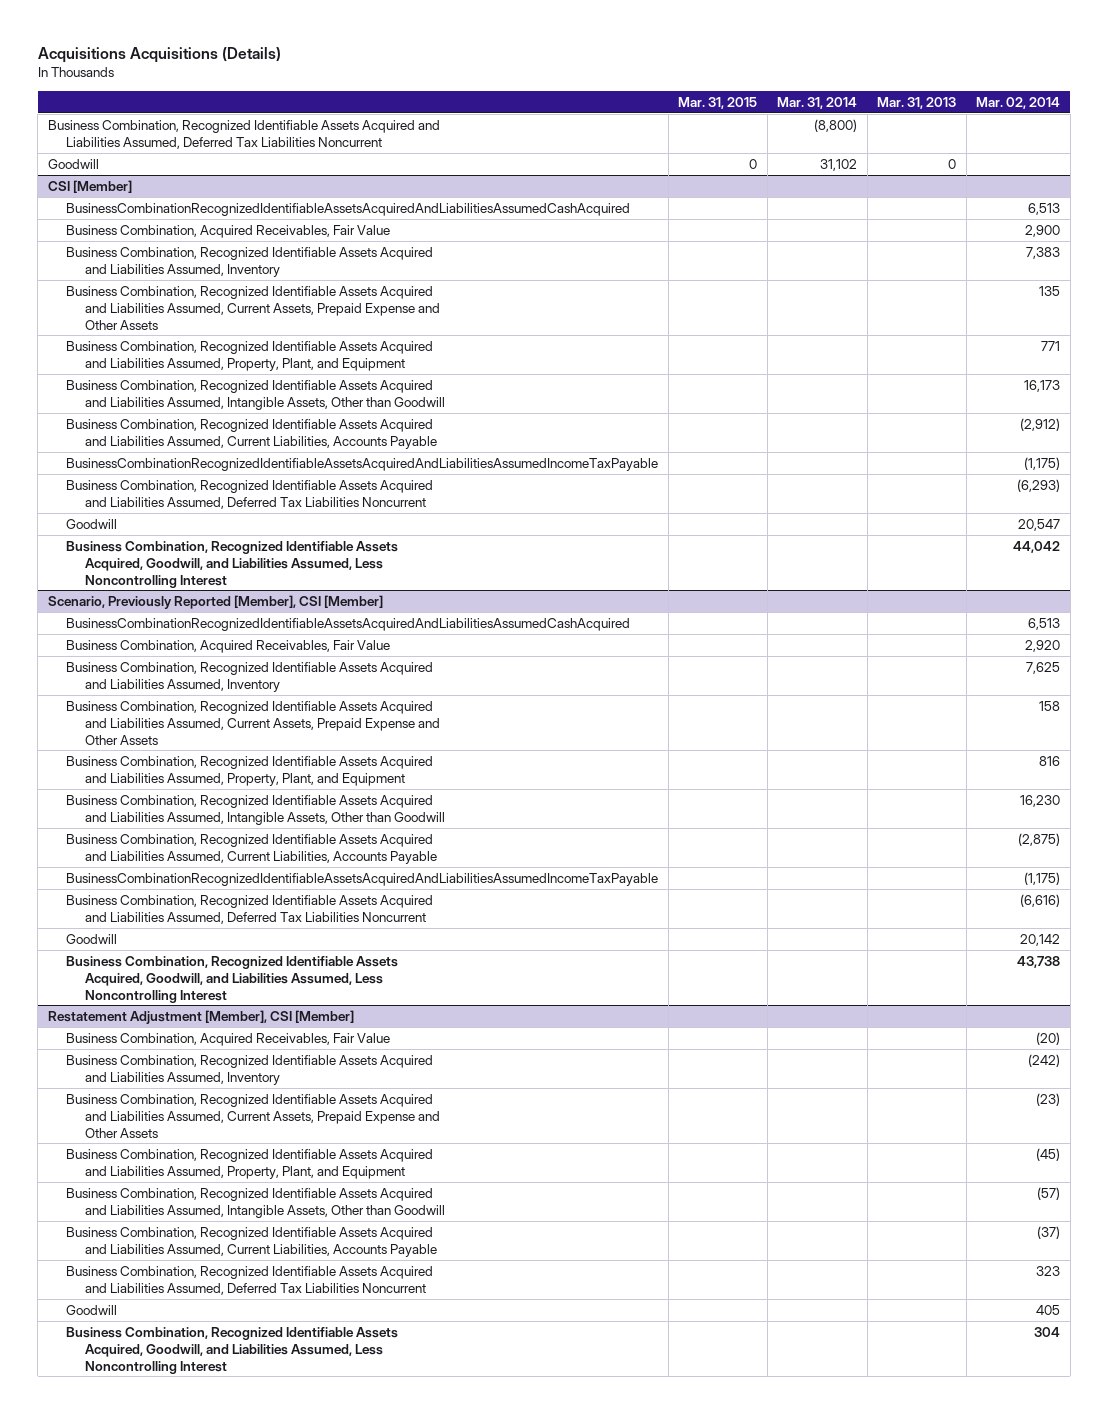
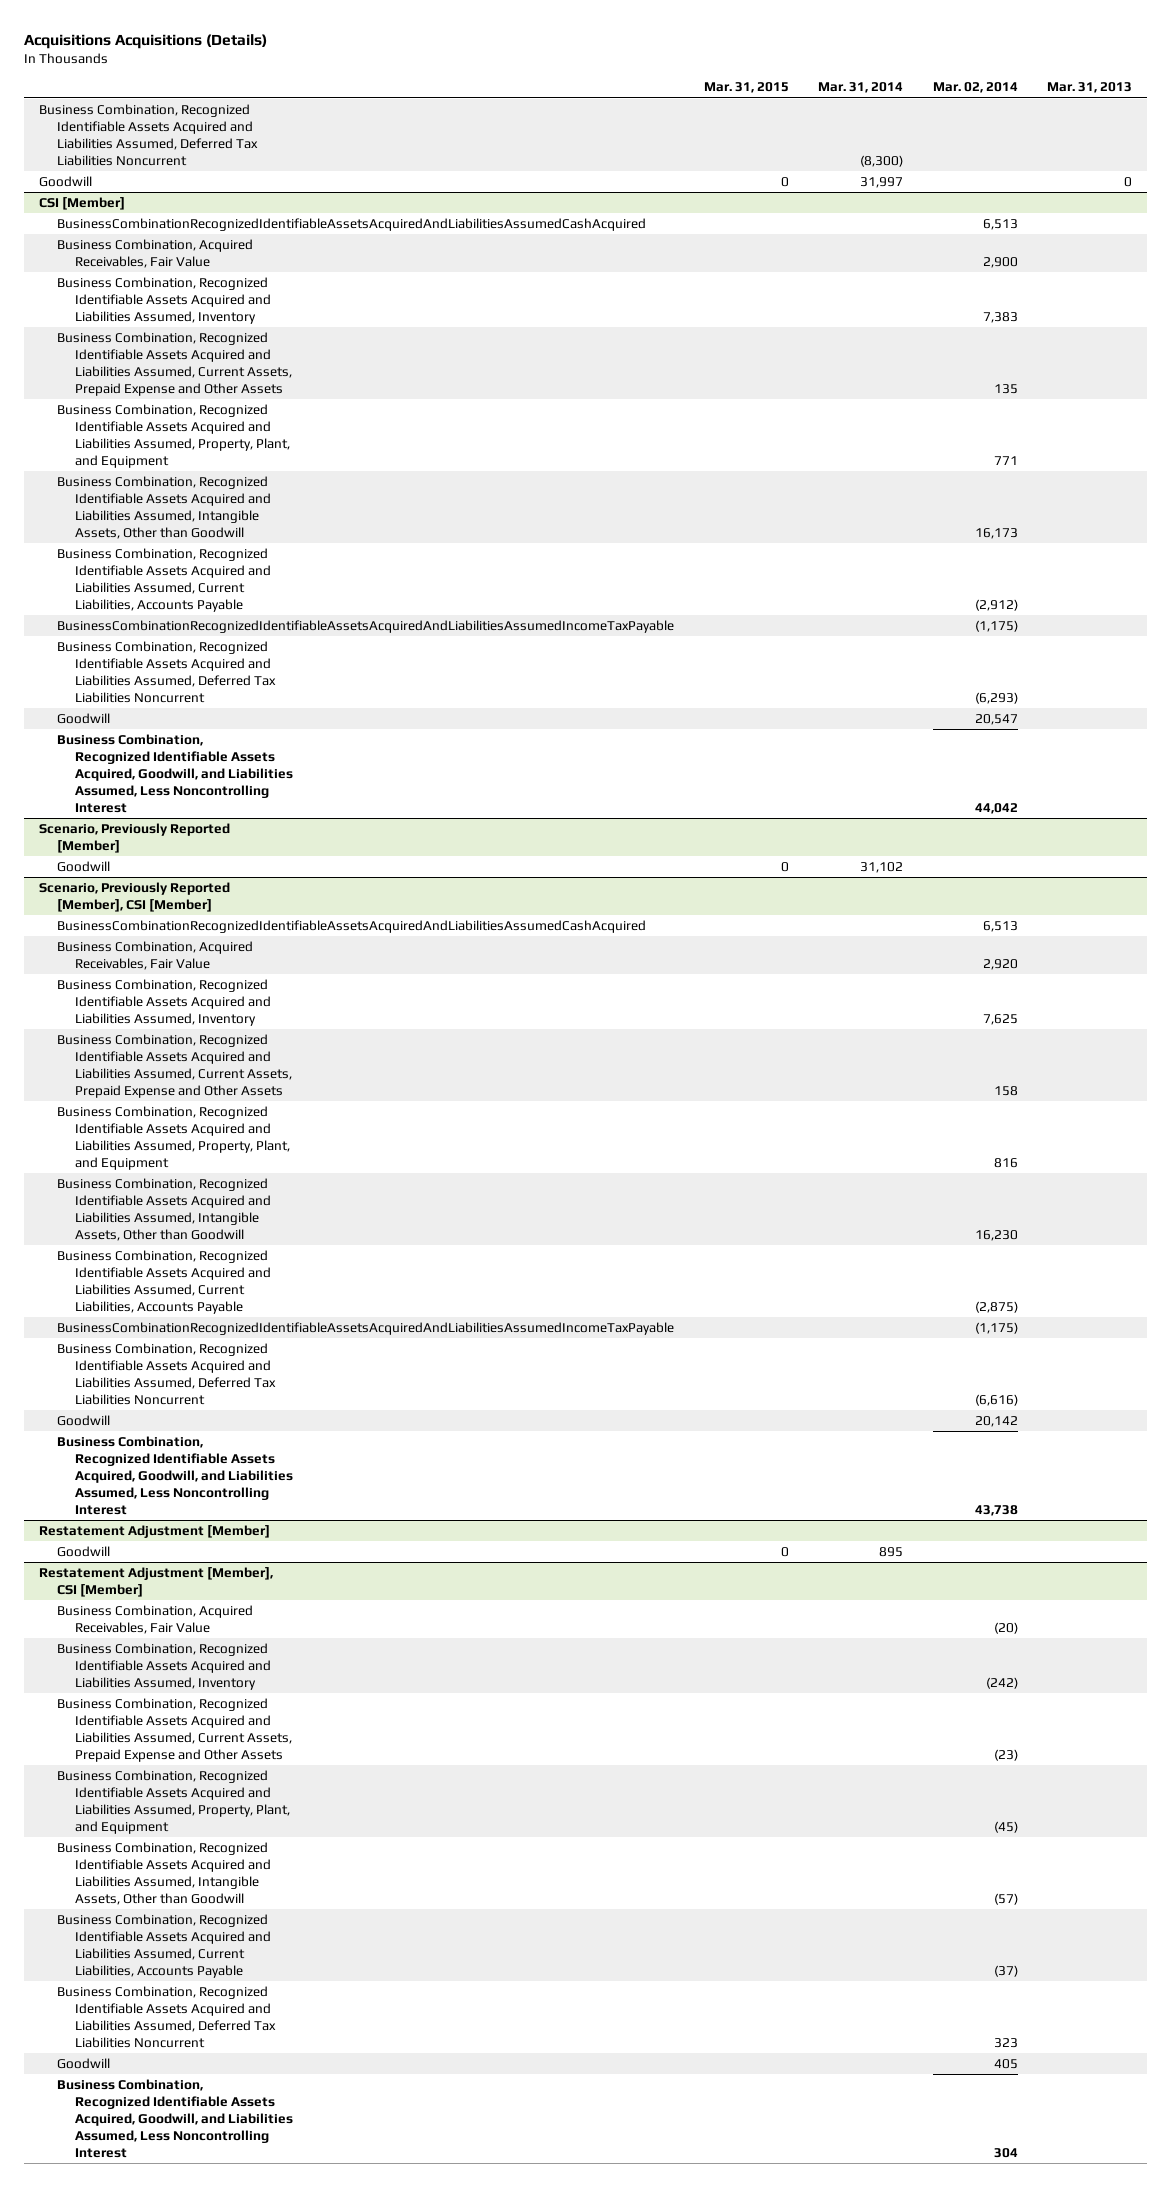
- | Mar. 31, 2015 | Mar. 31, 2014 | Mar. 31, 2013 | Mar. 02, 2014
+ | Mar. 31, 2015 | Mar. 31, 2014 | Mar. 02, 2014 | Mar. 31, 2013
- Business Combination, Recognized Identifiable Assets Acquired and Liabilities Assumed, Deferred Tax Liabilities Noncurrent | | (8,800) | |
- Goodwill | 0 | 31,102 | 0 |
+ Business Combination, Recognized Identifiable Assets Acquired and Liabilities Assumed, Deferred Tax Liabilities Noncurrent | | (8,300) | |
+ Goodwill | 0 | 31,997 | | 0
+ Scenario, Previously Reported [Member]
+ Goodwill | 0 | 31,102 | |
+ Restatement Adjustment [Member]
+ Goodwill | 0 | 895 | |

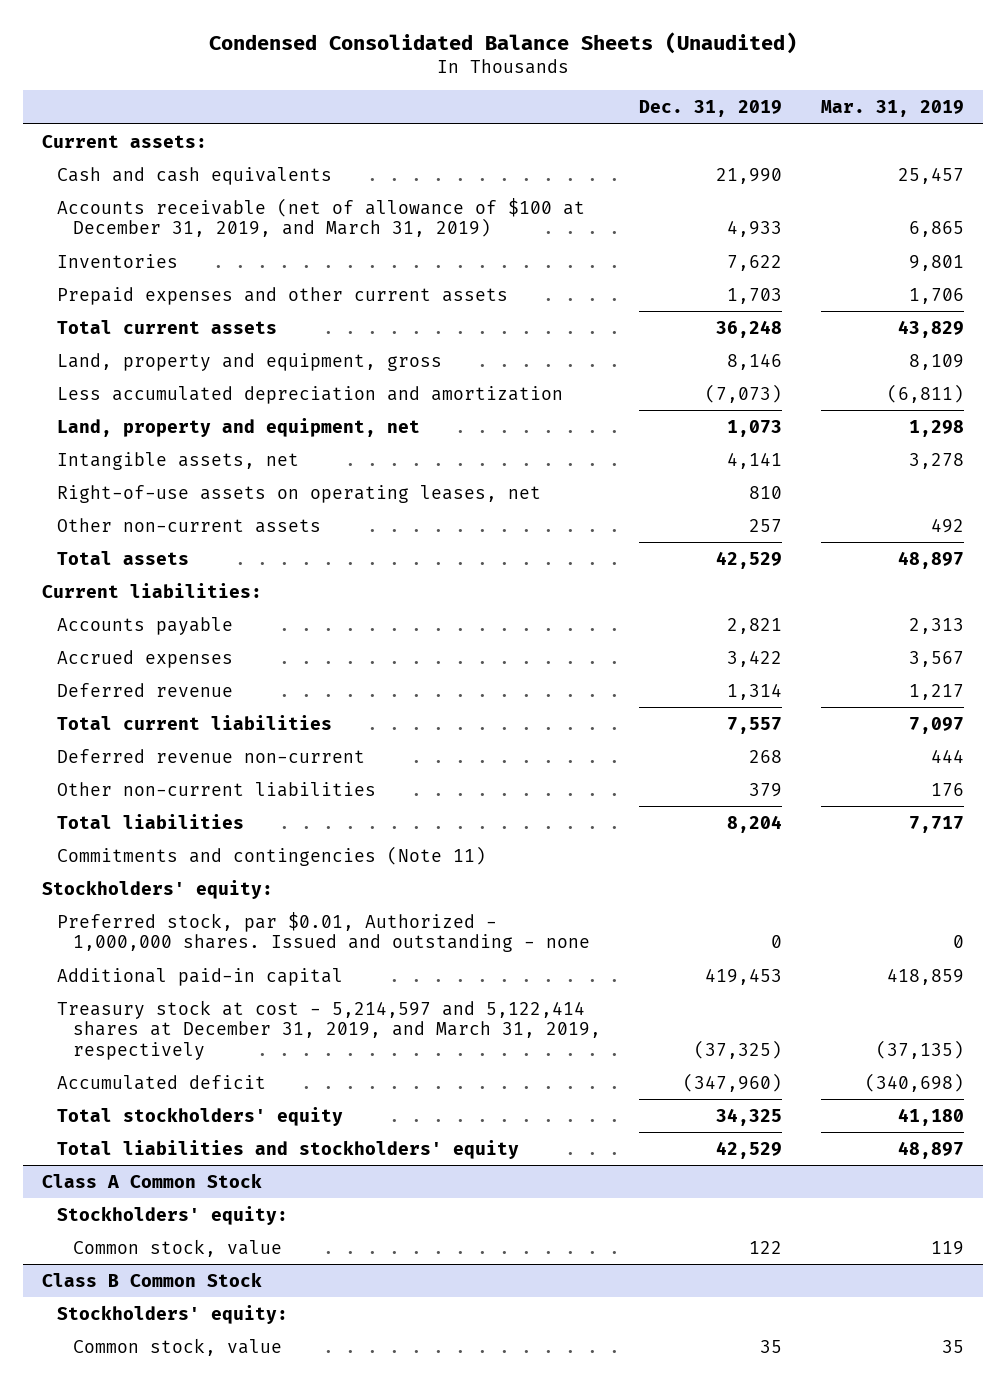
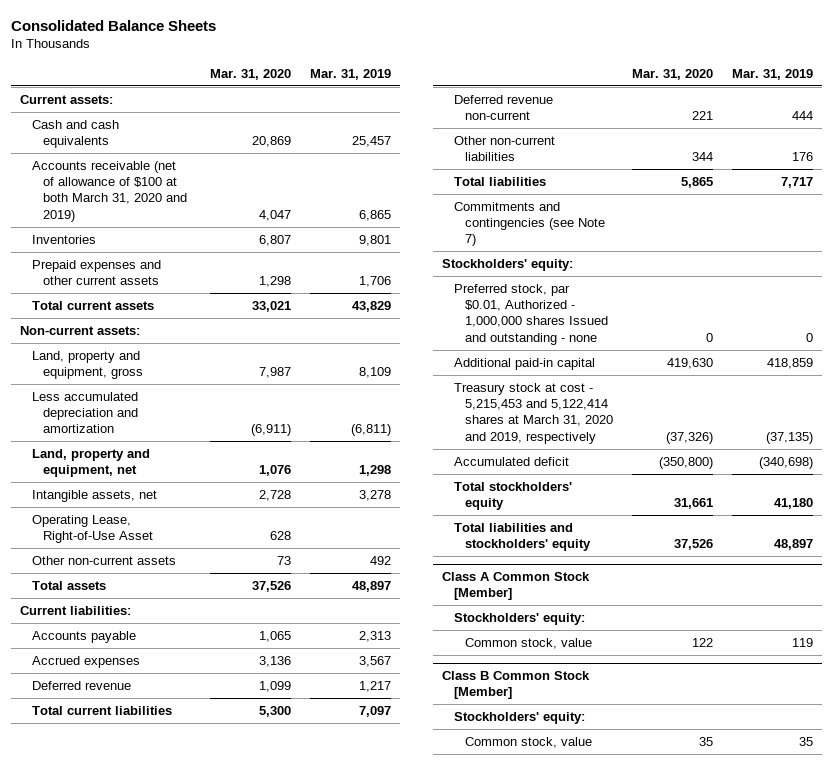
- Condensed Consolidated Balance Sheets (Unaudited)
+ Consolidated Balance Sheets
- | Dec. 31, 2019 | Mar. 31, 2019
+ | Mar. 31, 2020 | Mar. 31, 2019
- Accounts receivable (net of allowance of $100 at December 31, 2019, and March 31, 2019) | 4,933 | 6,865
+ Accounts receivable (net of allowance of $100 at both March 31, 2020 and 2019) | 4,047 | 6,865
+ Non-current assets:
- Right-of-use assets on operating leases, net | 810 |
+ Operating Lease, Right-of-Use Asset | 628 |
- Commitments and contingencies (Note 11)
+ Commitments and contingencies (see Note 7)
- Preferred stock, par $0.01, Authorized - 1,000,000 shares. Issued and outstanding - none | 0 | 0
+ Preferred stock, par $0.01, Authorized - 1,000,000 shares Issued and outstanding - none | 0 | 0
- Treasury stock at cost - 5,214,597 and 5,122,414 shares at December 31, 2019, and March 31, 2019, respectively | (37,325) | (37,135)
+ Treasury stock at cost - 5,215,453 and 5,122,414 shares at March 31, 2020 and 2019, respectively | (37,326) | (37,135)
- Class A Common Stock
+ Class A Common Stock [Member]
- Class B Common Stock
+ Class B Common Stock [Member]

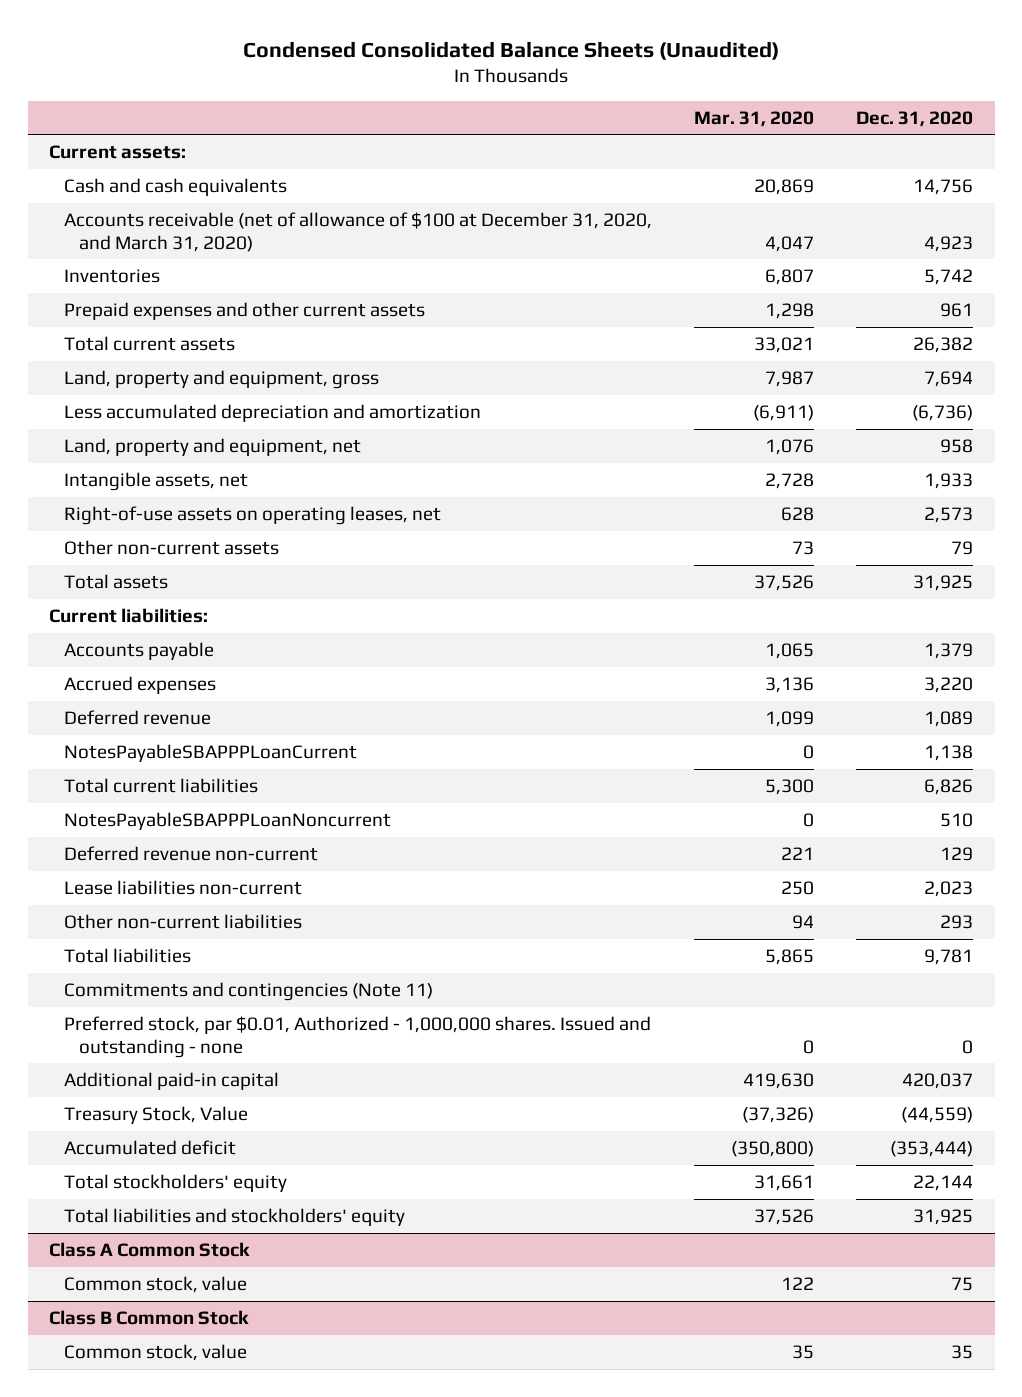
- Consolidated Balance Sheets
+ Condensed Consolidated Balance Sheets (Unaudited)
- | Mar. 31, 2020 | Mar. 31, 2019
+ | Mar. 31, 2020 | Dec. 31, 2020
- Accounts receivable (net of allowance of $100 at both March 31, 2020 and 2019) | 4,047 | 6,865
+ Accounts receivable (net of allowance of $100 at December 31, 2020, and March 31, 2020) | 4,047 | 4,923
- Non-current assets:
- Operating Lease, Right-of-Use Asset | 628 |
+ Right-of-use assets on operating leases, net | 628 | 2,573
+ NotesPayableSBAPPPLoanCurrent | 0 | 1,138
+ NotesPayableSBAPPPLoanNoncurrent | 0 | 510
- Other non-current liabilities | 344 | 176
+ Lease liabilities non-current | 250 | 2,023
+ Other non-current liabilities | 94 | 293
- Commitments and contingencies (see Note 7)
- Stockholders' equity:
- Preferred stock, par $0.01, Authorized - 1,000,000 shares Issued and outstanding - none | 0 | 0
+ Commitments and contingencies (Note 11)
+ Preferred stock, par $0.01, Authorized - 1,000,000 shares. Issued and outstanding - none | 0 | 0
- Treasury stock at cost - 5,215,453 and 5,122,414 shares at March 31, 2020 and 2019, respectively | (37,326) | (37,135)
+ Treasury Stock, Value | (37,326) | (44,559)
- Class A Common Stock [Member]
- Stockholders' equity:
+ Class A Common Stock
- Class B Common Stock [Member]
- Stockholders' equity:
+ Class B Common Stock

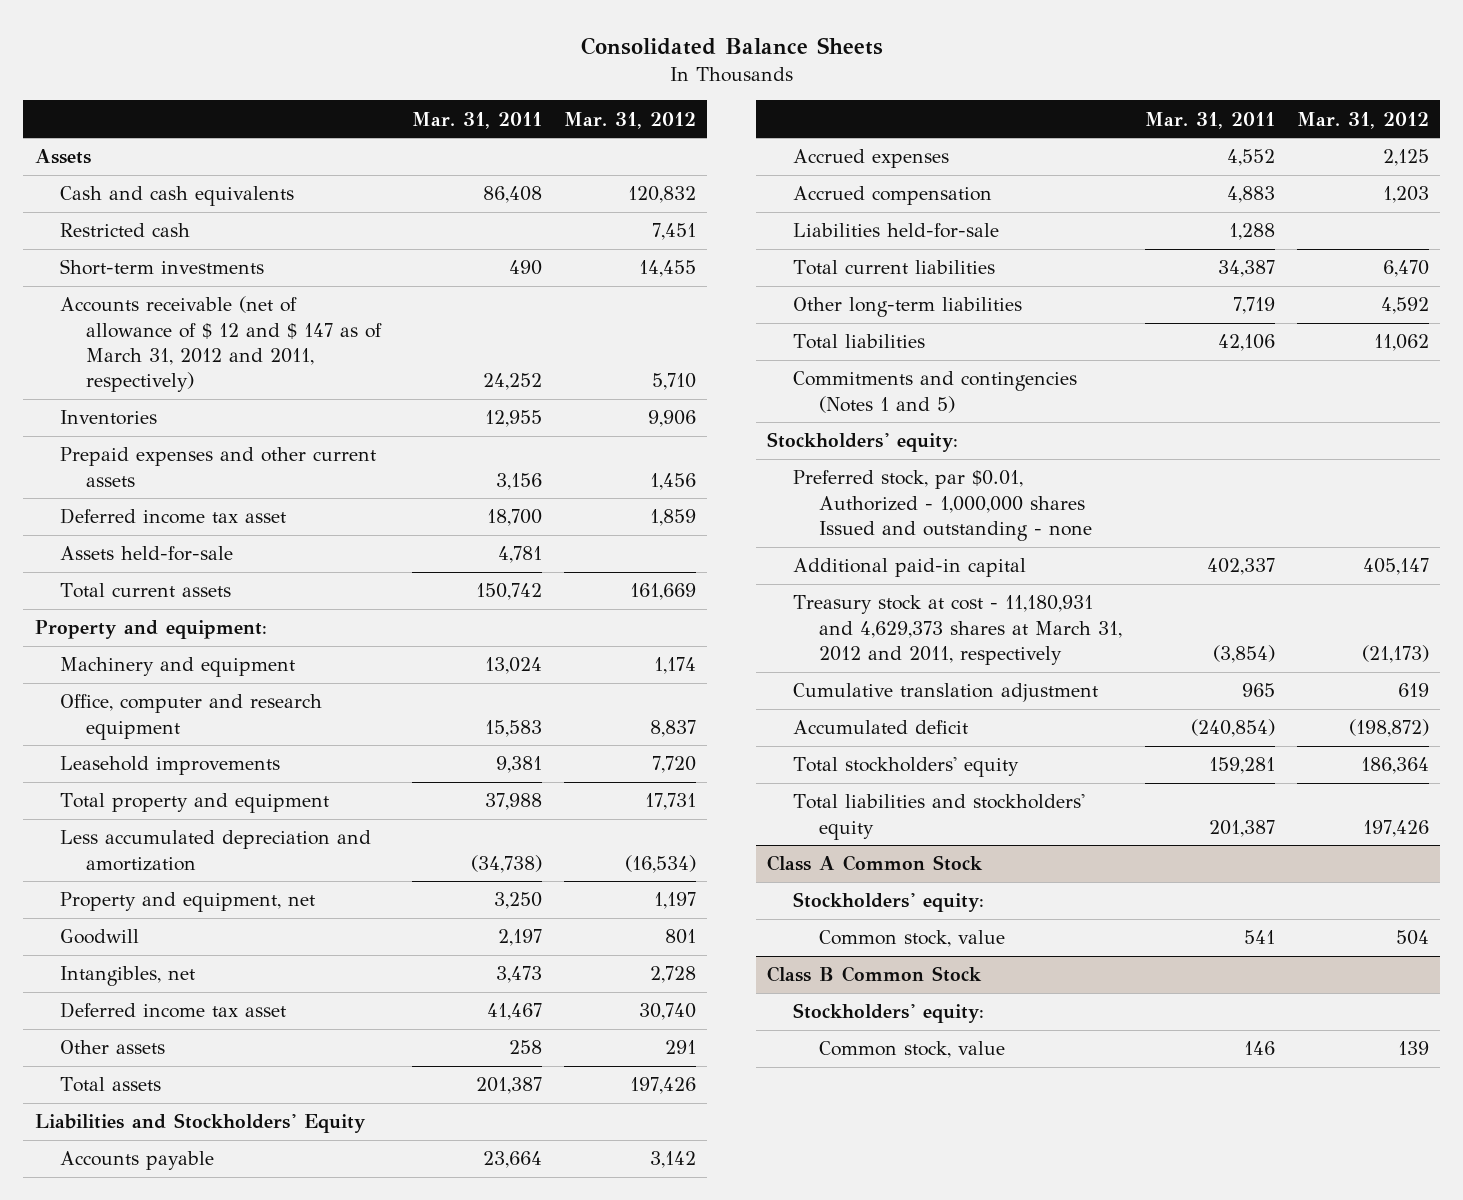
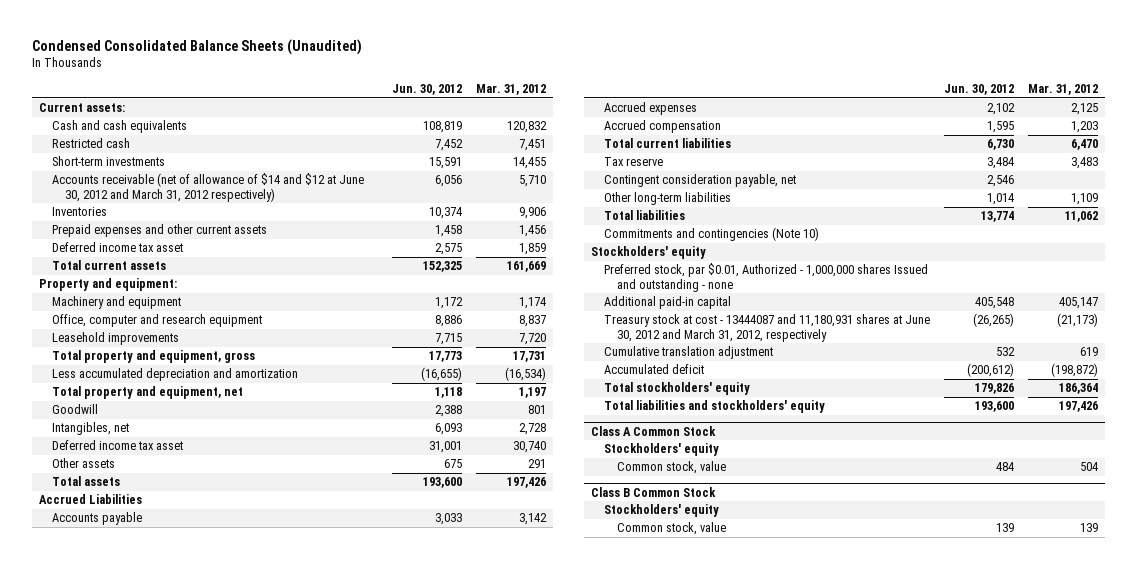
- Consolidated Balance Sheets
+ Condensed Consolidated Balance Sheets (Unaudited)
- | Mar. 31, 2011 | Mar. 31, 2012
+ | Jun. 30, 2012 | Mar. 31, 2012
- Assets
+ Current assets:
- Accounts receivable (net of allowance of $ 12 and $ 147 as of March 31, 2012 and 2011, respectively) | 24,252 | 5,710
+ Accounts receivable (net of allowance of $14 and $12 at June 30, 2012 and March 31, 2012 respectively) | 6,056 | 5,710
- Assets held-for-sale | 4,781 |
- Total property and equipment | 37,988 | 17,731
+ Total property and equipment, gross | 17,773 | 17,731
- Property and equipment, net | 3,250 | 1,197
+ Total property and equipment, net | 1,118 | 1,197
- Liabilities and Stockholders' Equity
+ Accrued Liabilities
- Liabilities held-for-sale | 1,288 |
- Other long-term liabilities | 7,719 | 4,592
+ Tax reserve | 3,484 | 3,483
+ Contingent consideration payable, net | 2,546 |
+ Other long-term liabilities | 1,014 | 1,109
- Commitments and contingencies (Notes 1 and 5)
- Stockholders' equity:
+ Commitments and contingencies (Note 10)
+ Stockholders' equity
- Treasury stock at cost - 11,180,931 and 4,629,373 shares at March 31, 2012 and 2011, respectively | (3,854) | (21,173)
+ Treasury stock at cost - 13444087 and 11,180,931 shares at June 30, 2012 and March 31, 2012, respectively | (26,265) | (21,173)
@ Class A Common Stock
- Stockholders' equity:
+ Stockholders' equity
@ Class B Common Stock
- Stockholders' equity:
+ Stockholders' equity

